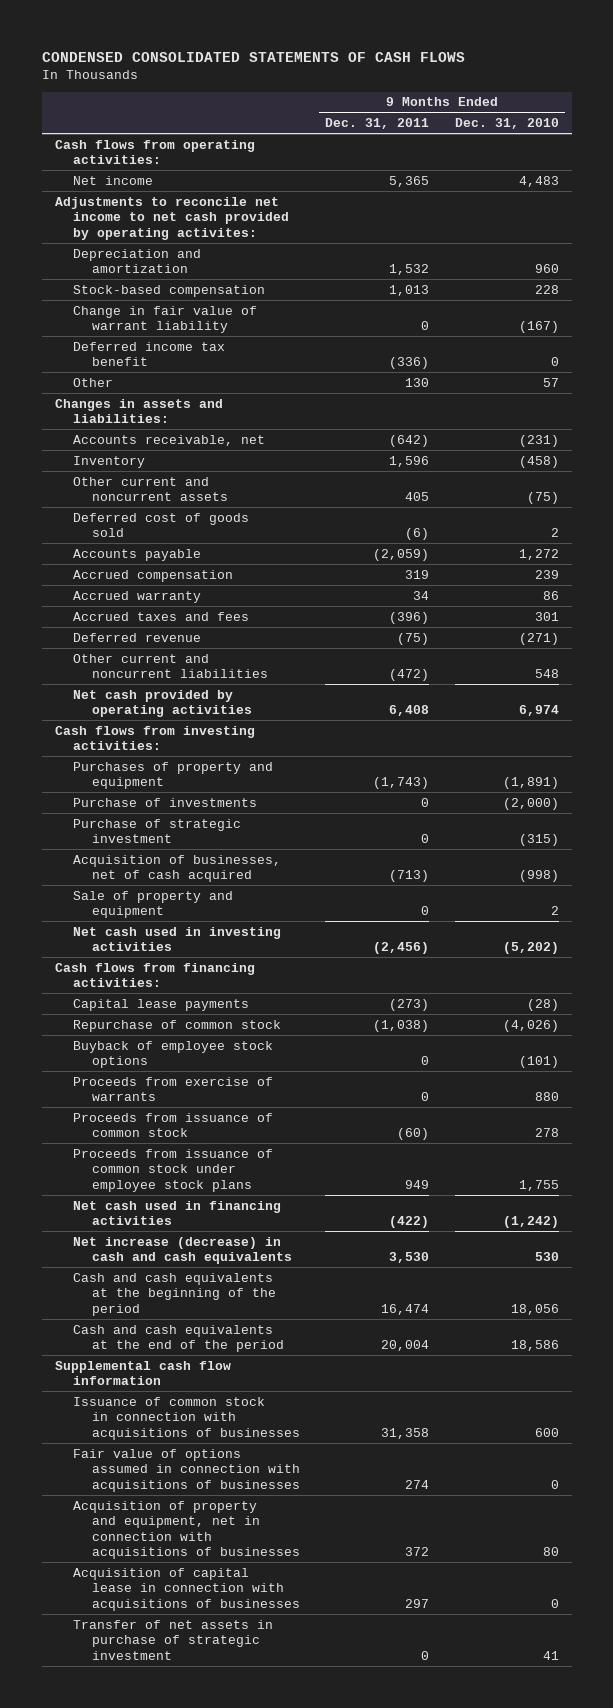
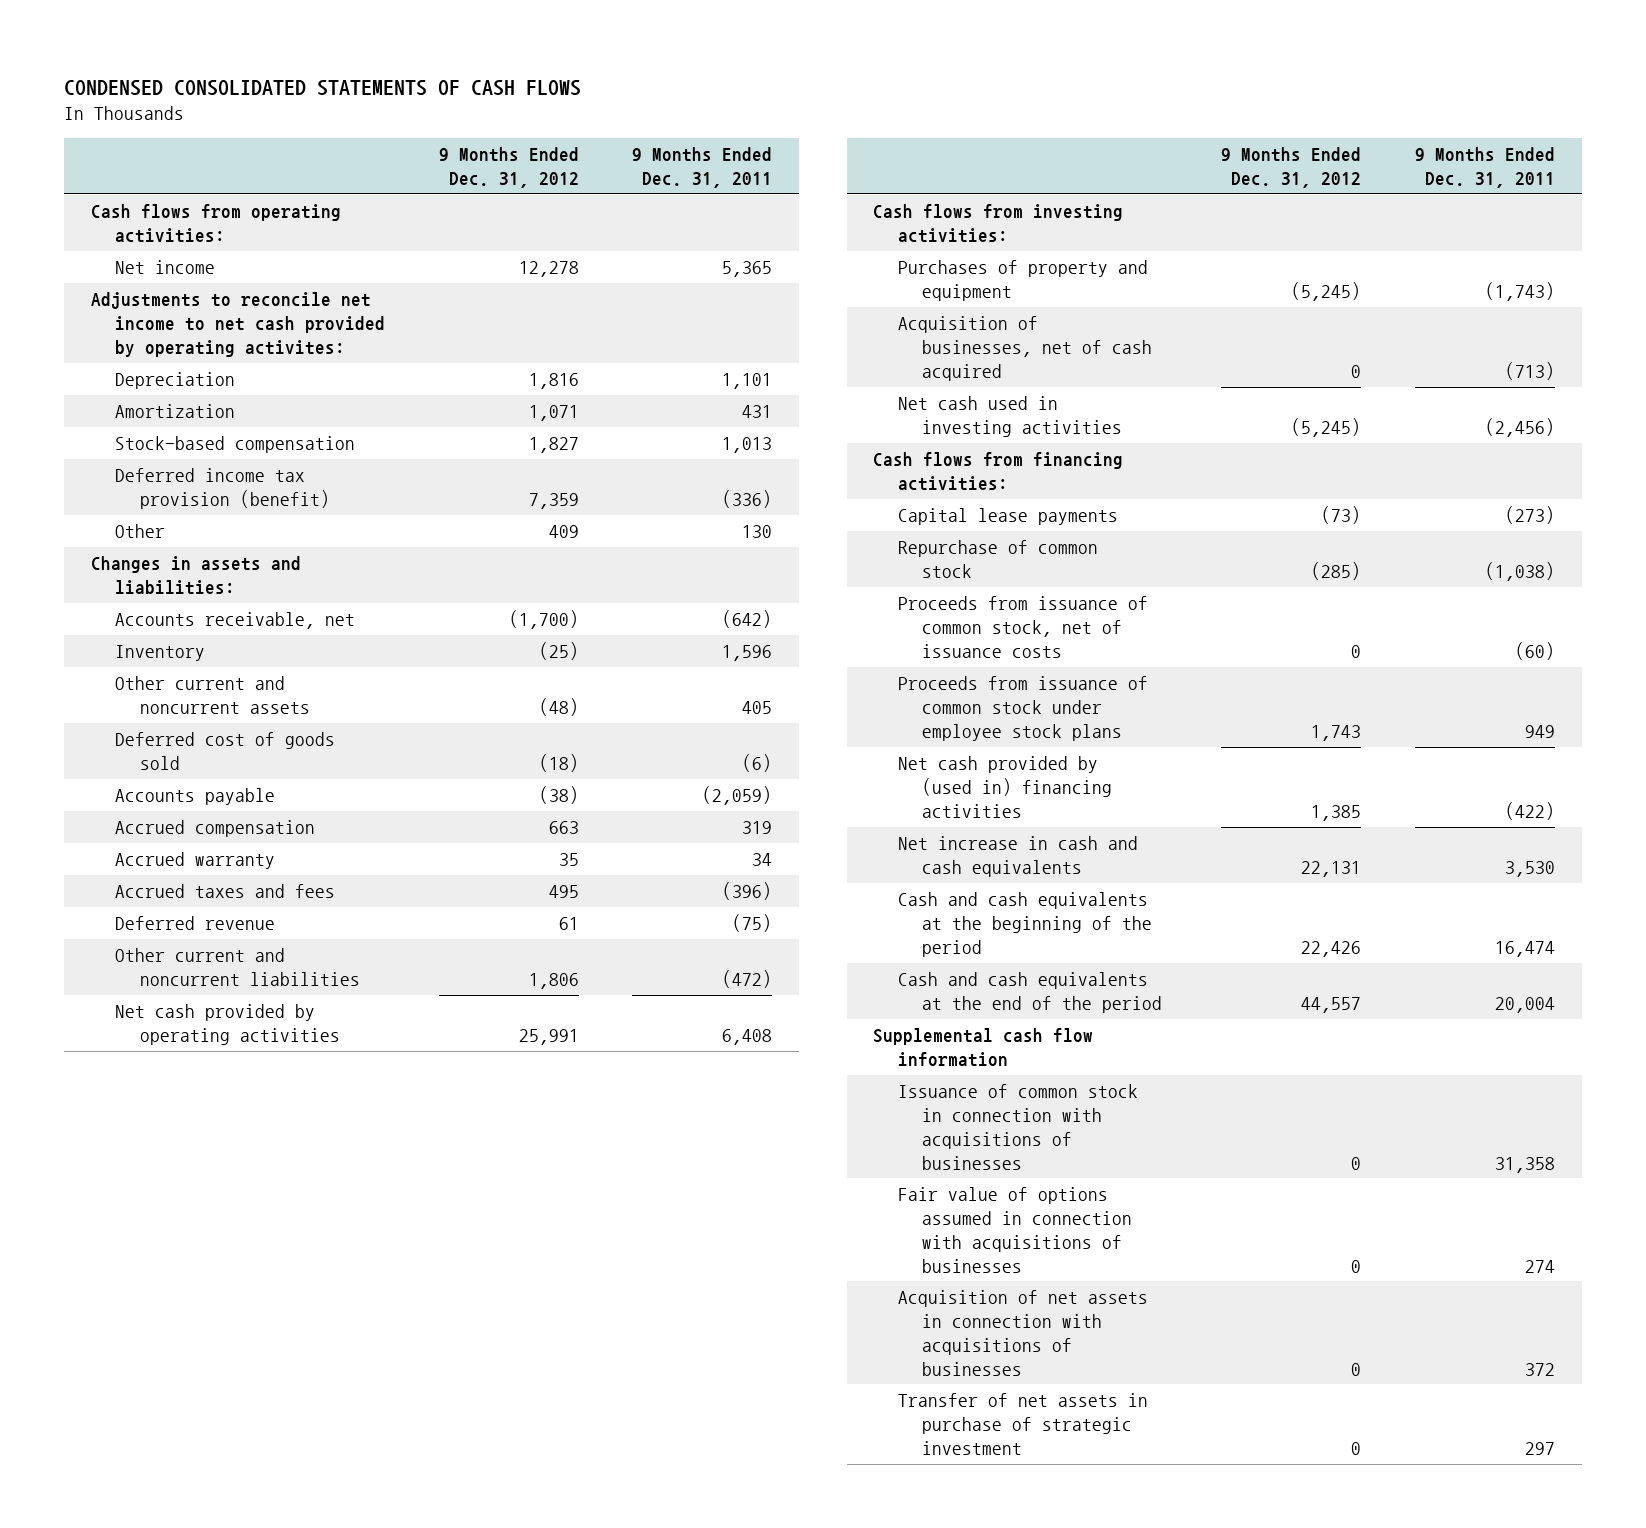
- | 9 Months Ended Dec. 31, 2011 | 9 Months Ended Dec. 31, 2010
+ | 9 Months Ended Dec. 31, 2012 | 9 Months Ended Dec. 31, 2011
- Depreciation and amortization | 1,532 | 960
+ Depreciation | 1,816 | 1,101
+ Amortization | 1,071 | 431
- Change in fair value of warrant liability | 0 | (167)
- Deferred income tax benefit | (336) | 0
+ Deferred income tax provision (benefit) | 7,359 | (336)
- Purchase of investments | 0 | (2,000)
- Purchase of strategic investment | 0 | (315)
- Sale of property and equipment | 0 | 2
- Buyback of employee stock options | 0 | (101)
- Proceeds from exercise of warrants | 0 | 880
- Proceeds from issuance of common stock | (60) | 278
+ Proceeds from issuance of common stock, net of issuance costs | 0 | (60)
- Net cash used in financing activities | (422) | (1,242)
- Net increase (decrease) in cash and cash equivalents | 3,530 | 530
+ Net cash provided by (used in) financing activities | 1,385 | (422)
+ Net increase in cash and cash equivalents | 22,131 | 3,530
- Acquisition of property and equipment, net in connection with acquisitions of businesses | 372 | 80
- Acquisition of capital lease in connection with acquisitions of businesses | 297 | 0
- Transfer of net assets in purchase of strategic investment | 0 | 41
+ Acquisition of net assets in connection with acquisitions of businesses | 0 | 372
+ Transfer of net assets in purchase of strategic investment | 0 | 297

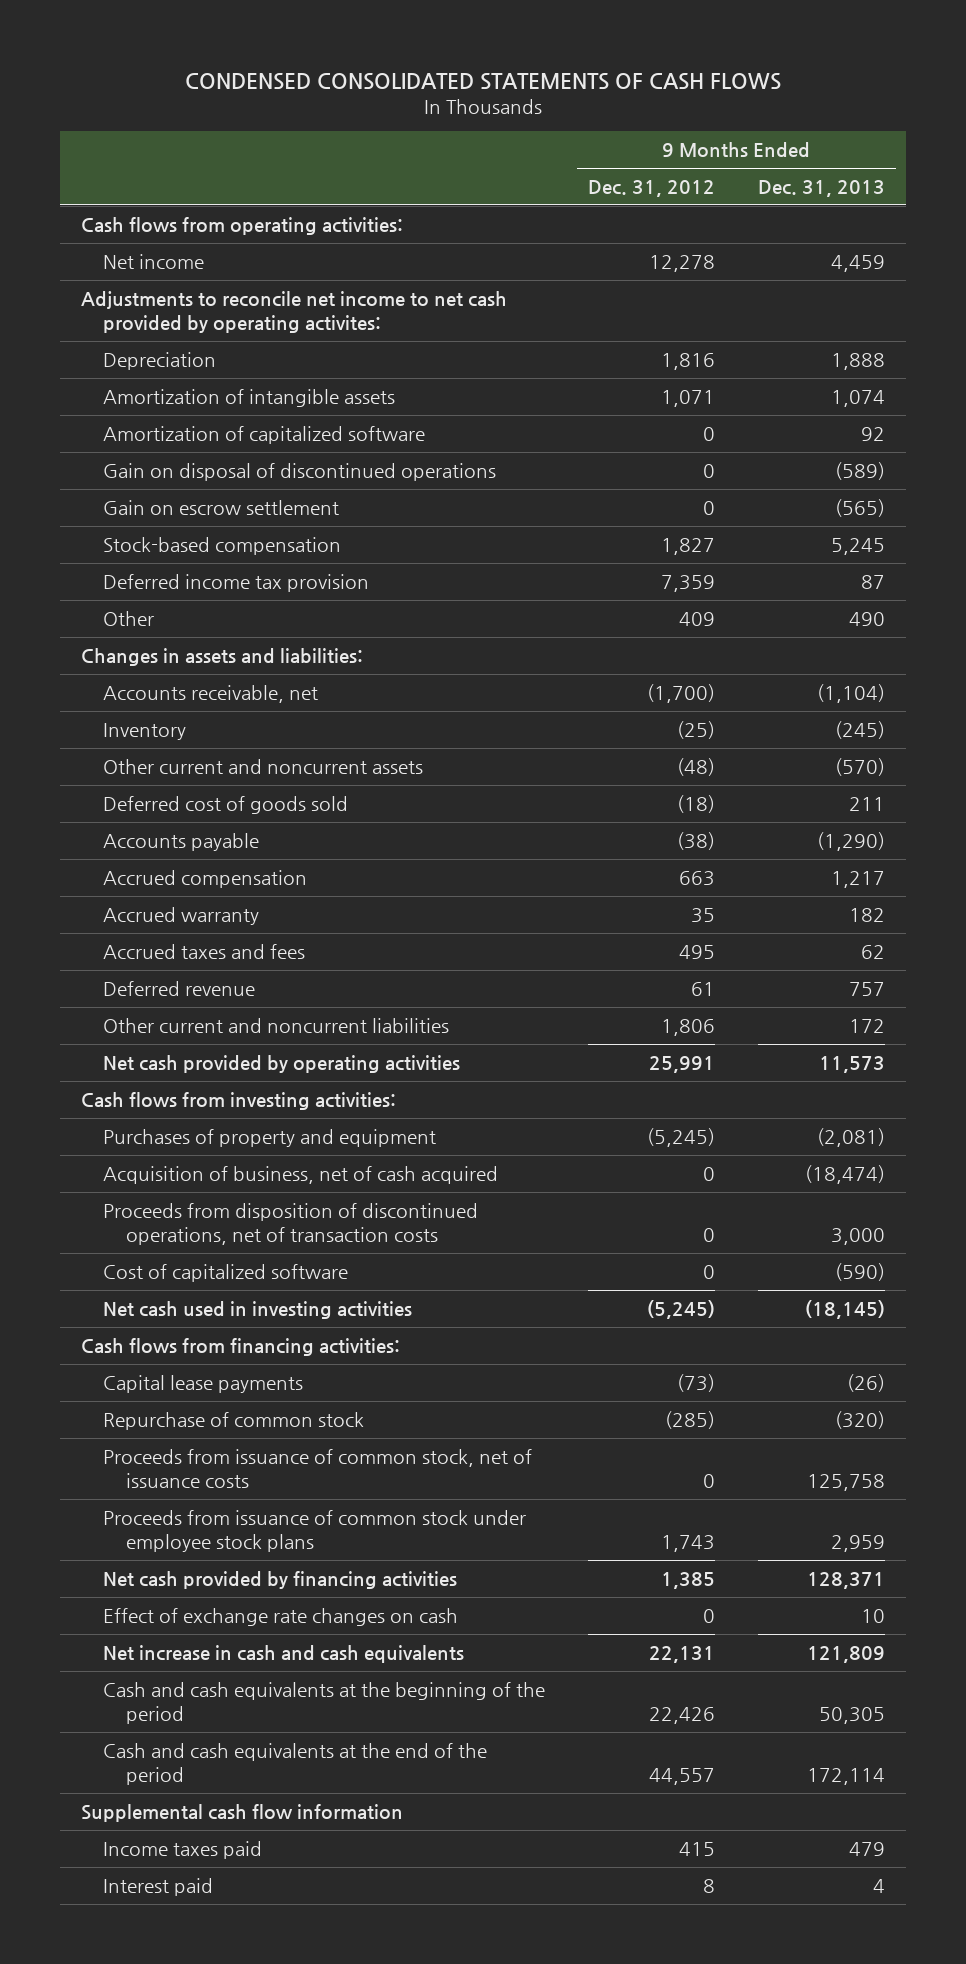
- | 9 Months Ended Dec. 31, 2012 | 9 Months Ended Dec. 31, 2011
+ | 9 Months Ended Dec. 31, 2012 | 9 Months Ended Dec. 31, 2013
- Amortization | 1,071 | 431
+ Amortization of intangible assets | 1,071 | 1,074
+ Amortization of capitalized software | 0 | 92
+ Gain on disposal of discontinued operations | 0 | (589)
+ Gain on escrow settlement | 0 | (565)
- Deferred income tax provision (benefit) | 7,359 | (336)
+ Deferred income tax provision | 7,359 | 87
- Acquisition of businesses, net of cash acquired | 0 | (713)
+ Acquisition of business, net of cash acquired | 0 | (18,474)
+ Proceeds from disposition of discontinued operations, net of transaction costs | 0 | 3,000
+ Cost of capitalized software | 0 | (590)
- Net cash provided by (used in) financing activities | 1,385 | (422)
+ Net cash provided by financing activities | 1,385 | 128,371
+ Effect of exchange rate changes on cash | 0 | 10
- Issuance of common stock in connection with acquisitions of businesses | 0 | 31,358
- Fair value of options assumed in connection with acquisitions of businesses | 0 | 274
- Acquisition of net assets in connection with acquisitions of businesses | 0 | 372
- Transfer of net assets in purchase of strategic investment | 0 | 297
+ Income taxes paid | 415 | 479
+ Interest paid | 8 | 4

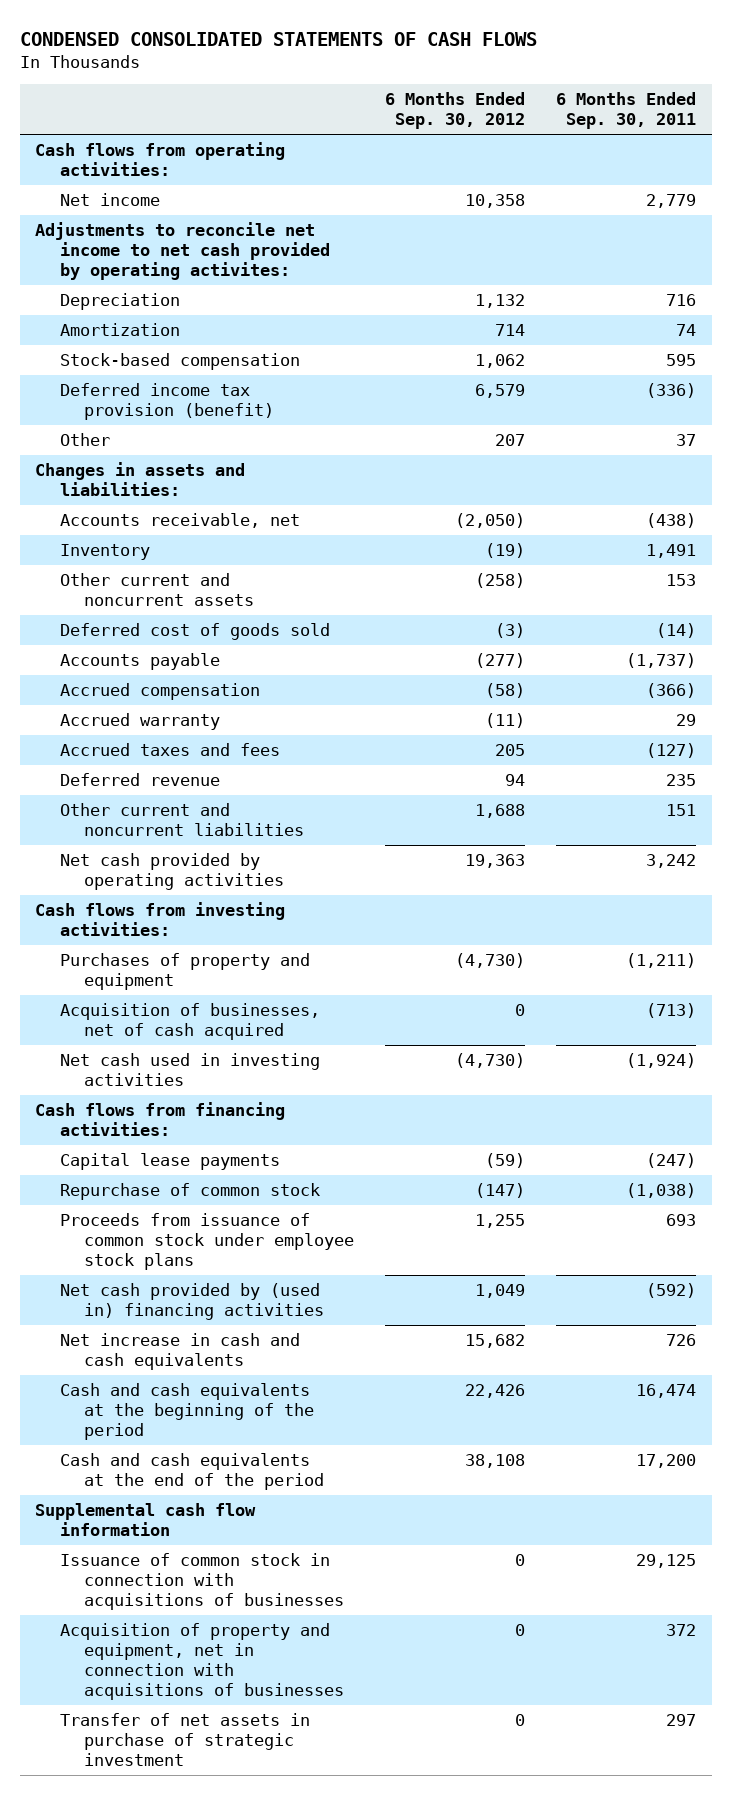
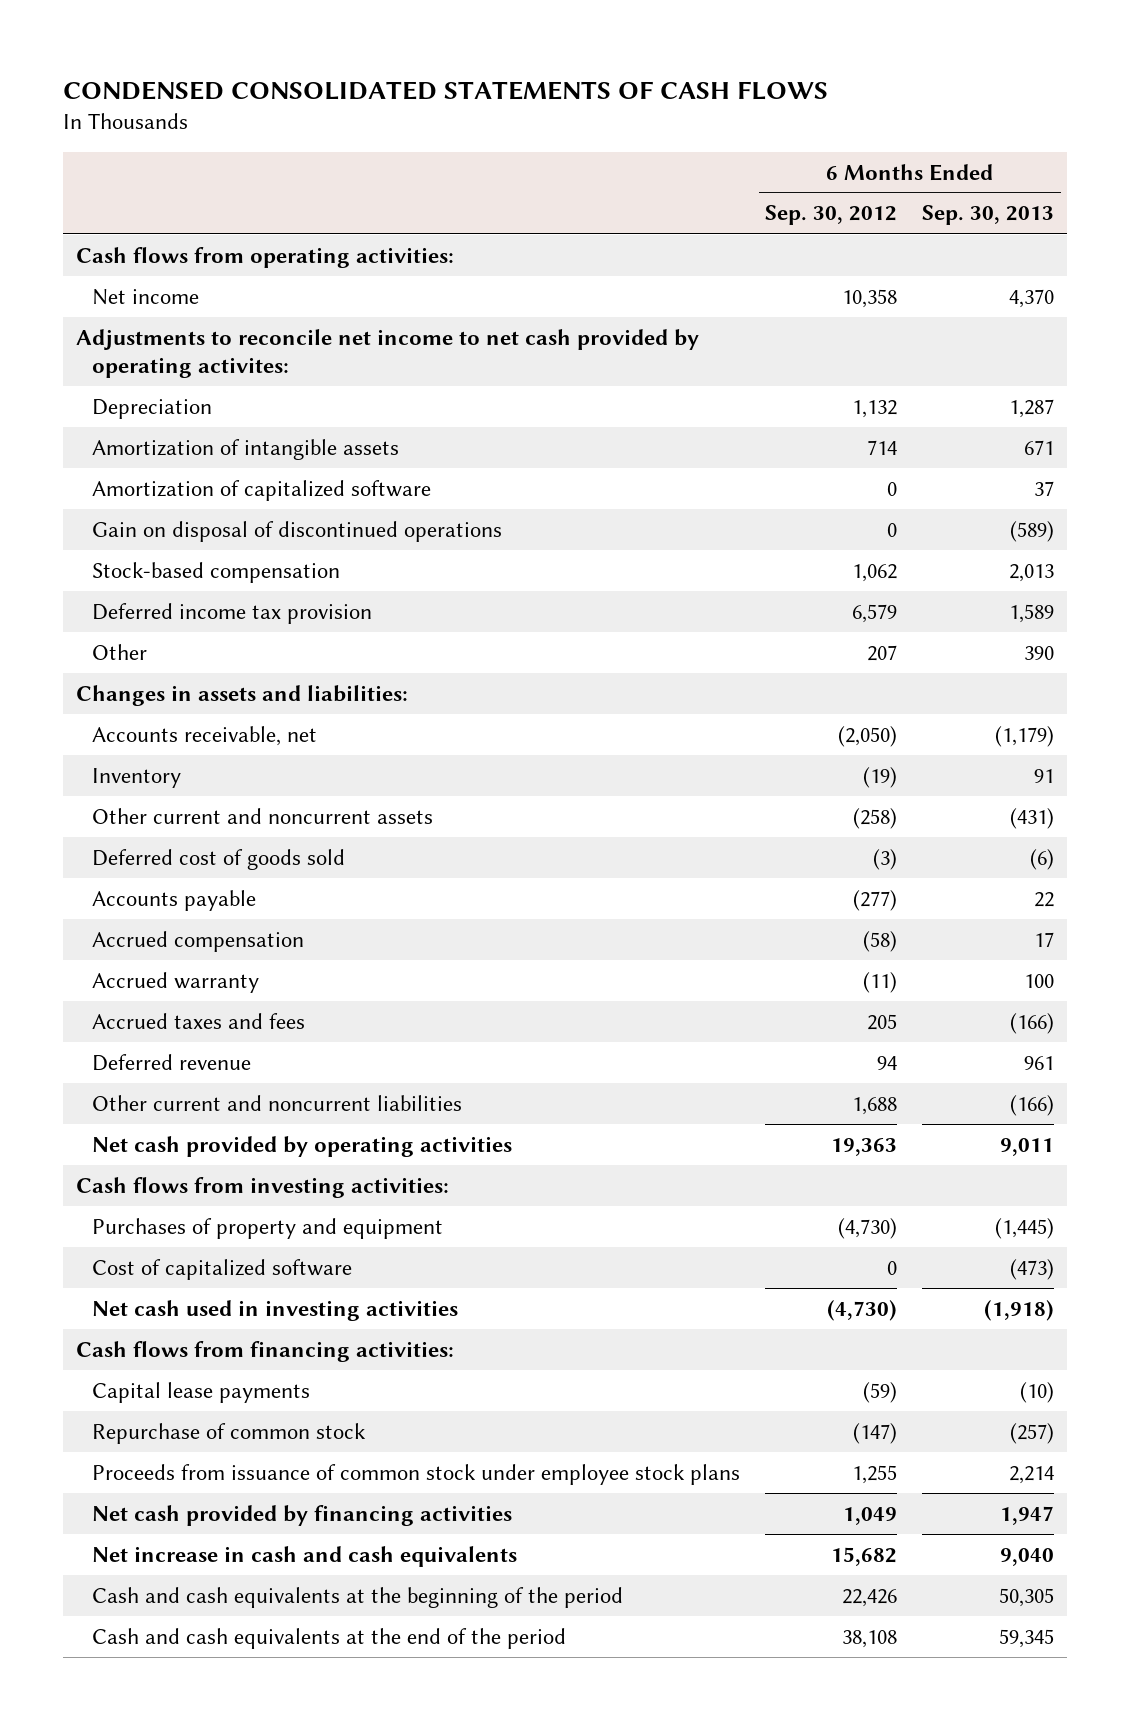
- | 6 Months Ended Sep. 30, 2012 | 6 Months Ended Sep. 30, 2011
+ | 6 Months Ended Sep. 30, 2012 | 6 Months Ended Sep. 30, 2013
- Amortization | 714 | 74
+ Amortization of intangible assets | 714 | 671
+ Amortization of capitalized software | 0 | 37
+ Gain on disposal of discontinued operations | 0 | (589)
- Deferred income tax provision (benefit) | 6,579 | (336)
+ Deferred income tax provision | 6,579 | 1,589
- Acquisition of businesses, net of cash acquired | 0 | (713)
+ Cost of capitalized software | 0 | (473)
- Net cash provided by (used in) financing activities | 1,049 | (592)
+ Net cash provided by financing activities | 1,049 | 1,947
- Supplemental cash flow information
- Issuance of common stock in connection with acquisitions of businesses | 0 | 29,125
- Acquisition of property and equipment, net in connection with acquisitions of businesses | 0 | 372
- Transfer of net assets in purchase of strategic investment | 0 | 297

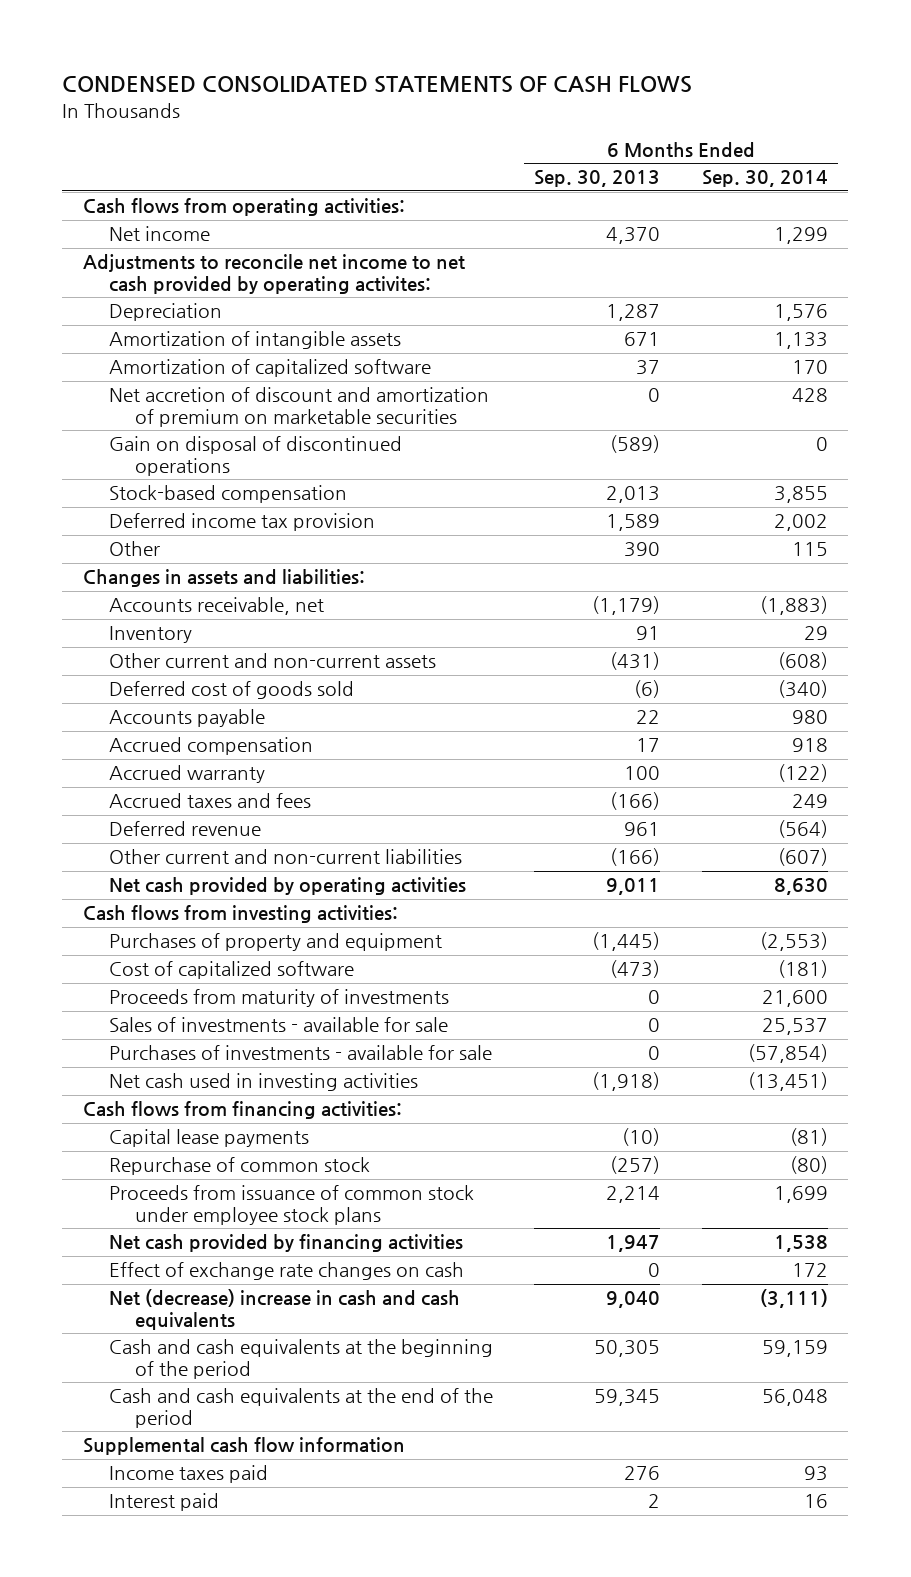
- | 6 Months Ended Sep. 30, 2012 | 6 Months Ended Sep. 30, 2013
+ | 6 Months Ended Sep. 30, 2013 | 6 Months Ended Sep. 30, 2014
+ Net accretion of discount and amortization of premium on marketable securities | 0 | 428
- Other current and noncurrent assets | (258) | (431)
+ Other current and non-current assets | (431) | (608)
- Other current and noncurrent liabilities | 1,688 | (166)
+ Other current and non-current liabilities | (166) | (607)
+ Proceeds from maturity of investments | 0 | 21,600
+ Sales of investments - available for sale | 0 | 25,537
+ Purchases of investments - available for sale | 0 | (57,854)
- Net increase in cash and cash equivalents | 15,682 | 9,040
+ Effect of exchange rate changes on cash | 0 | 172
+ Net (decrease) increase in cash and cash equivalents | 9,040 | (3,111)
+ Supplemental cash flow information
+ Income taxes paid | 276 | 93
+ Interest paid | 2 | 16

